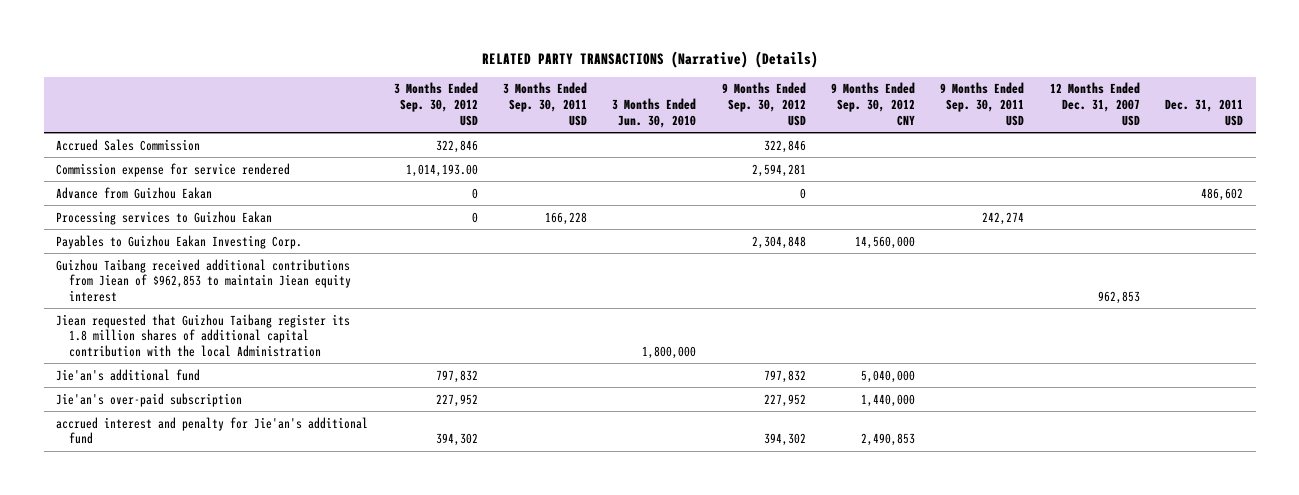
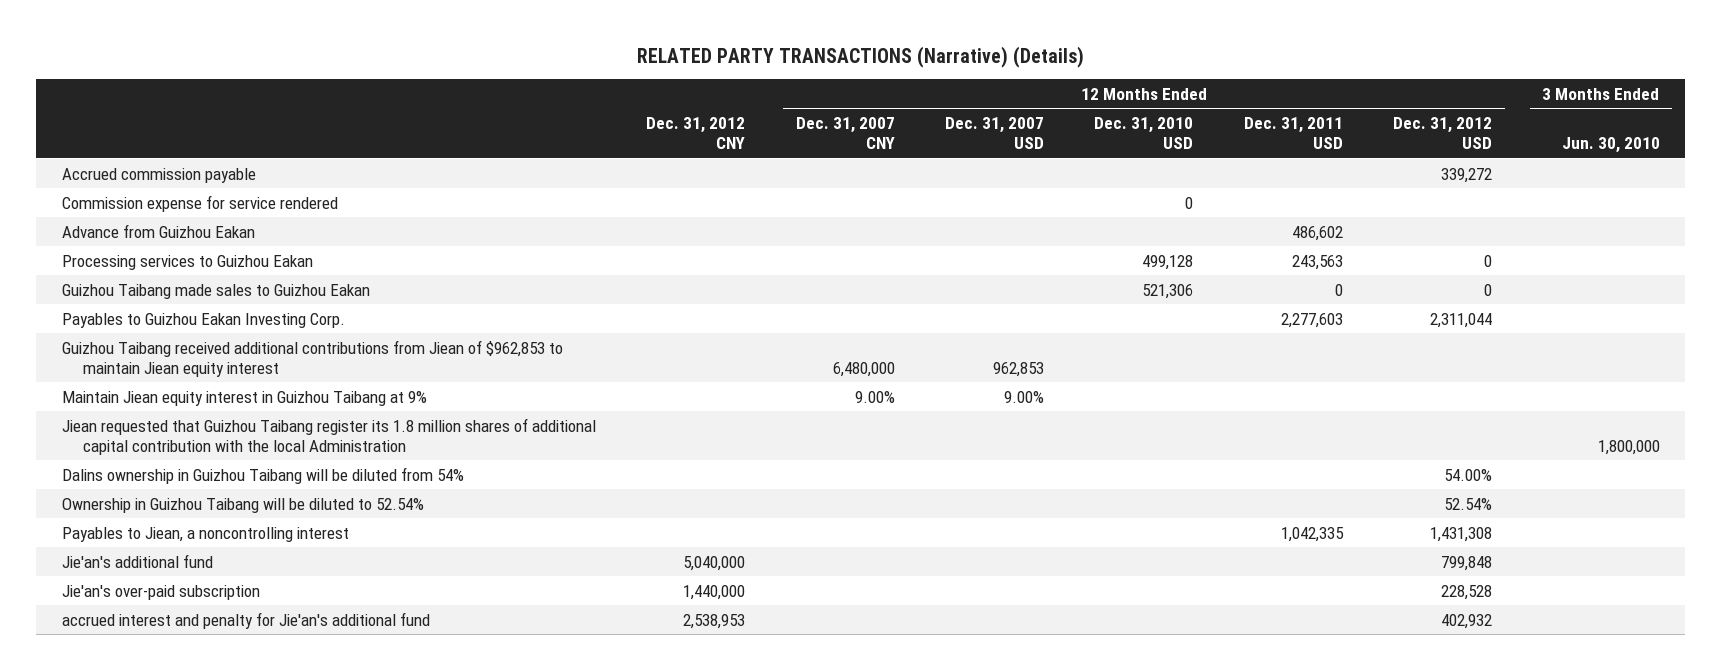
- | 3 Months Ended Sep. 30, 2012 USD | 3 Months Ended Sep. 30, 2011 USD | 3 Months Ended Jun. 30, 2010 | 9 Months Ended Sep. 30, 2012 USD | 9 Months Ended Sep. 30, 2012 CNY | 9 Months Ended Sep. 30, 2011 USD | 12 Months Ended Dec. 31, 2007 USD | Dec. 31, 2011 USD
+ | Dec. 31, 2012 CNY | 12 Months Ended Dec. 31, 2007 CNY | 12 Months Ended Dec. 31, 2007 USD | 12 Months Ended Dec. 31, 2010 USD | 12 Months Ended Dec. 31, 2011 USD | 12 Months Ended Dec. 31, 2012 USD | 3 Months Ended Jun. 30, 2010
- Accrued Sales Commission | 322,846 | | | 322,846 | | | |
+ Accrued commission payable | | | | | | 339,272 |
+ Guizhou Taibang made sales to Guizhou Eakan | | | | 521,306 | 0 | 0 |
+ Maintain Jiean equity interest in Guizhou Taibang at 9% | | 9.00% | 9.00% | | | |
+ Dalins ownership in Guizhou Taibang will be diluted from 54% | | | | | | 54.00% |
+ Ownership in Guizhou Taibang will be diluted to 52.54% | | | | | | 52.54% |
+ Payables to Jiean, a noncontrolling interest | | | | | 1,042,335 | 1,431,308 |

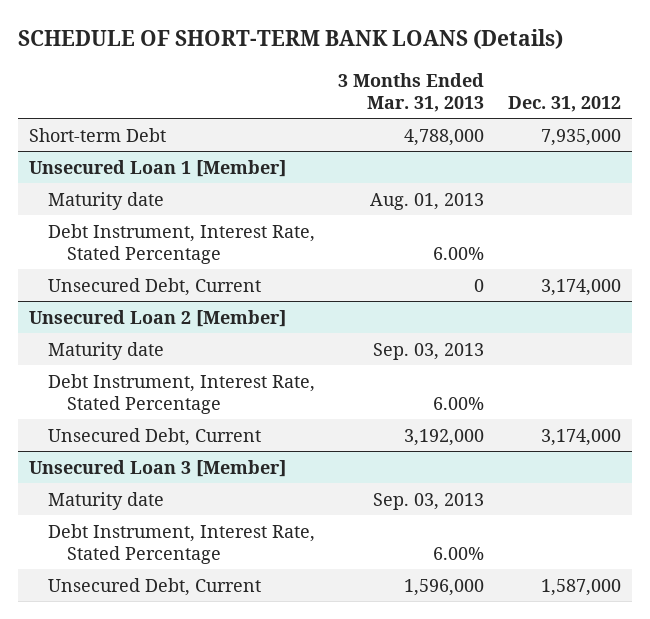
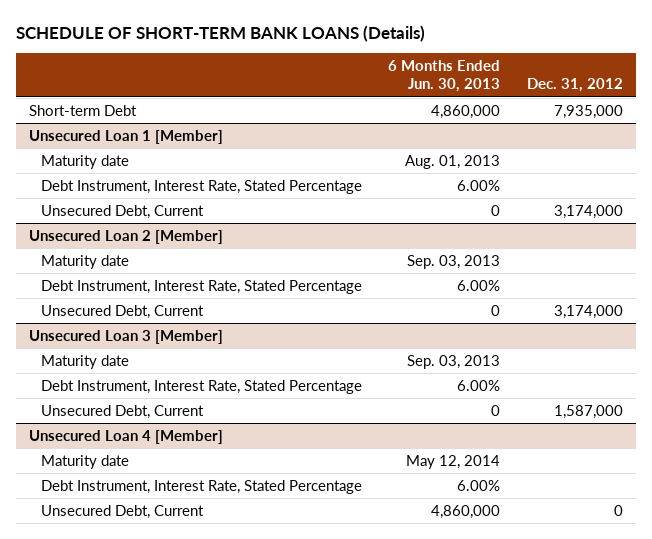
- | 3 Months Ended Mar. 31, 2013 | Dec. 31, 2012
+ | 6 Months Ended Jun. 30, 2013 | Dec. 31, 2012
+ Unsecured Loan 4 [Member]
+ Maturity date | May 12, 2014 |
+ Debt Instrument, Interest Rate, Stated Percentage | 6.00% |
+ Unsecured Debt, Current | 4,860,000 | 0

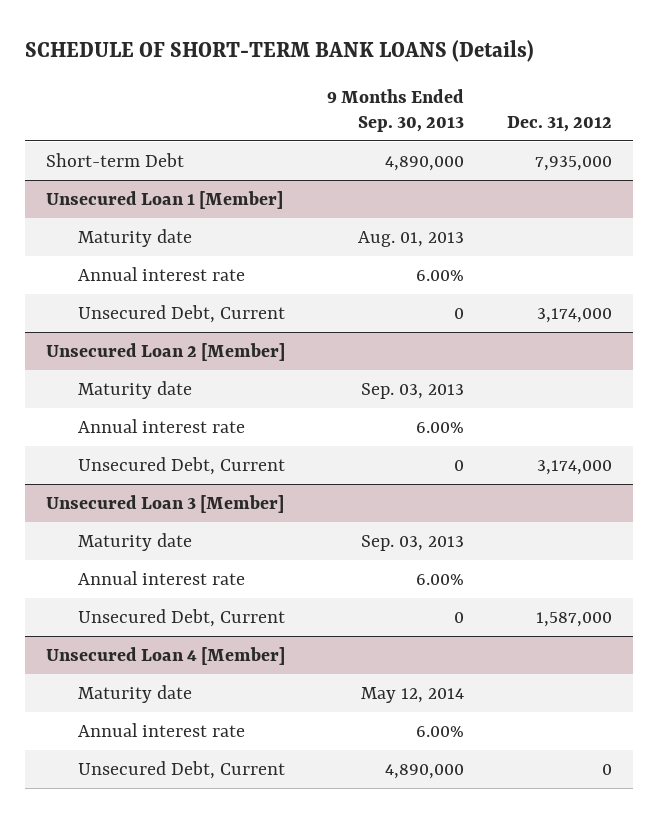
- | 6 Months Ended Jun. 30, 2013 | Dec. 31, 2012
+ | 9 Months Ended Sep. 30, 2013 | Dec. 31, 2012
@ Unsecured Loan 1 [Member]
- Debt Instrument, Interest Rate, Stated Percentage | 6.00% |
+ Annual interest rate | 6.00% |
@ Unsecured Loan 2 [Member]
- Debt Instrument, Interest Rate, Stated Percentage | 6.00% |
+ Annual interest rate | 6.00% |
@ Unsecured Loan 3 [Member]
- Debt Instrument, Interest Rate, Stated Percentage | 6.00% |
+ Annual interest rate | 6.00% |
@ Unsecured Loan 4 [Member]
- Debt Instrument, Interest Rate, Stated Percentage | 6.00% |
+ Annual interest rate | 6.00% |

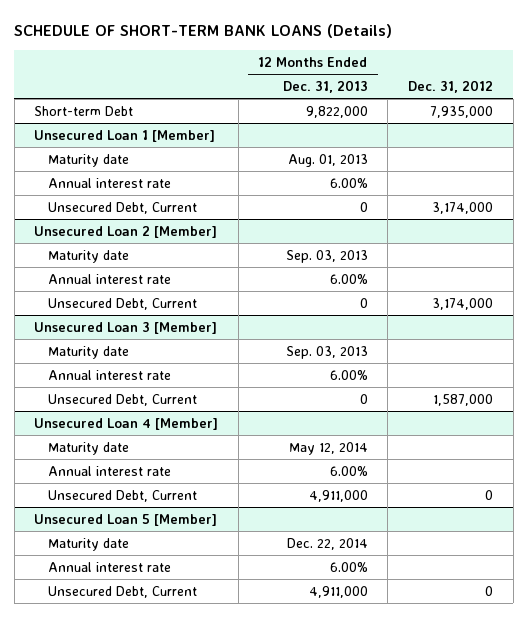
- | 9 Months Ended Sep. 30, 2013 | Dec. 31, 2012
+ | 12 Months Ended Dec. 31, 2013 | Dec. 31, 2012
+ Unsecured Loan 5 [Member]
+ Maturity date | Dec. 22, 2014 |
+ Annual interest rate | 6.00% |
+ Unsecured Debt, Current | 4,911,000 | 0

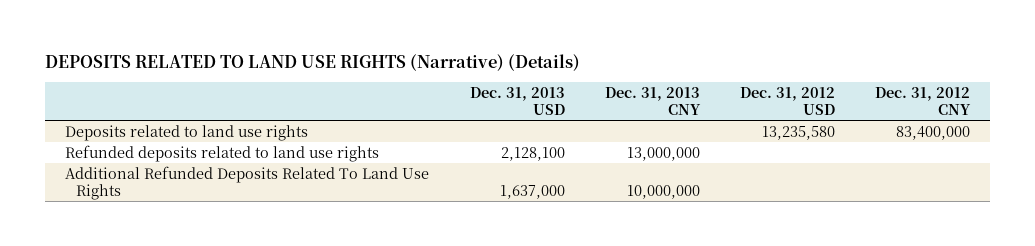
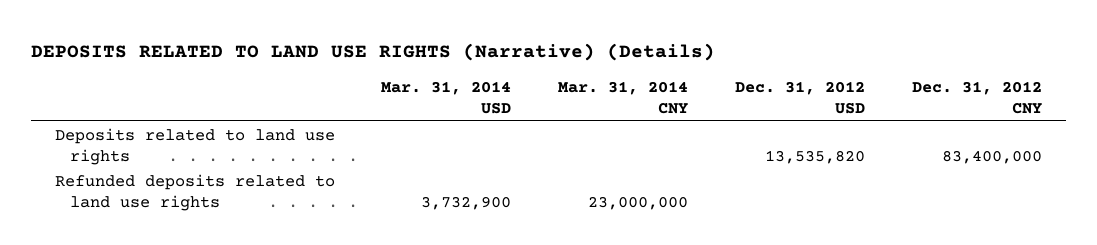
- | Dec. 31, 2013 USD | Dec. 31, 2013 CNY | Dec. 31, 2012 USD | Dec. 31, 2012 CNY
+ | Mar. 31, 2014 USD | Mar. 31, 2014 CNY | Dec. 31, 2012 USD | Dec. 31, 2012 CNY
- Deposits related to land use rights | | | 13,235,580 | 83,400,000
+ Deposits related to land use rights | | | 13,535,820 | 83,400,000
- Additional Refunded Deposits Related To Land Use Rights | 1,637,000 | 10,000,000 | |

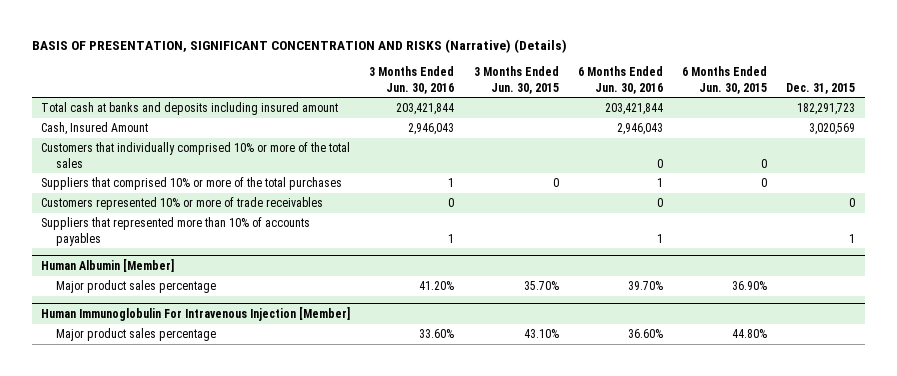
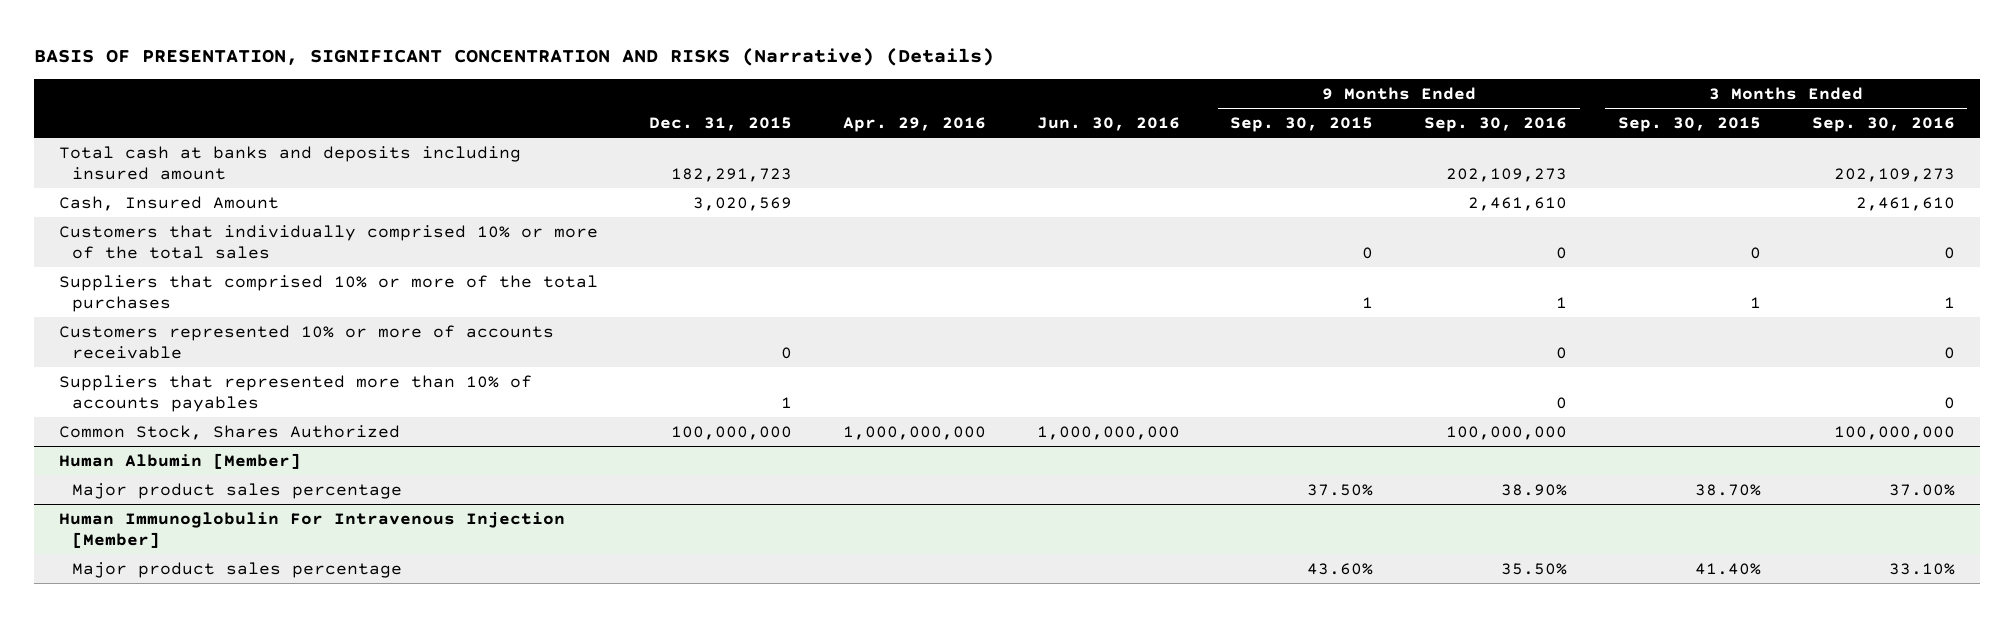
- | 3 Months Ended Jun. 30, 2016 | 3 Months Ended Jun. 30, 2015 | 6 Months Ended Jun. 30, 2016 | 6 Months Ended Jun. 30, 2015 | Dec. 31, 2015
+ | Dec. 31, 2015 | Apr. 29, 2016 | Jun. 30, 2016 | 9 Months Ended Sep. 30, 2015 | 9 Months Ended Sep. 30, 2016 | 3 Months Ended Sep. 30, 2015 | 3 Months Ended Sep. 30, 2016
- Customers represented 10% or more of trade receivables | 0 | | 0 | | 0
+ Customers represented 10% or more of accounts receivable | 0 | | | | 0 | | 0
+ Common Stock, Shares Authorized | 100,000,000 | 1,000,000,000 | 1,000,000,000 | | 100,000,000 | | 100,000,000

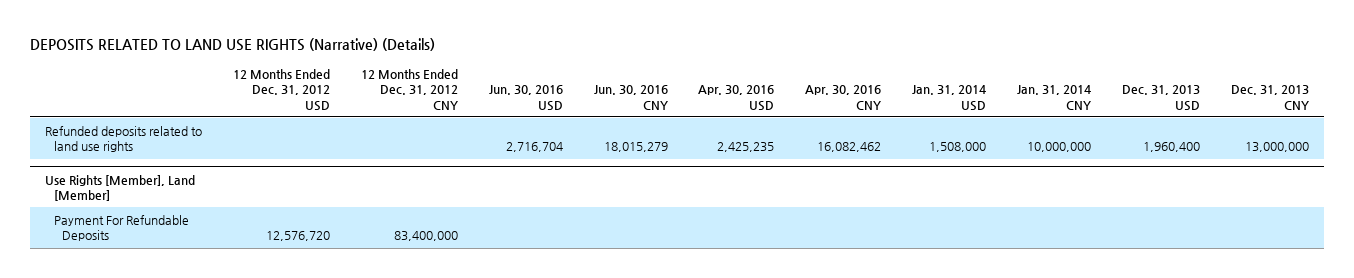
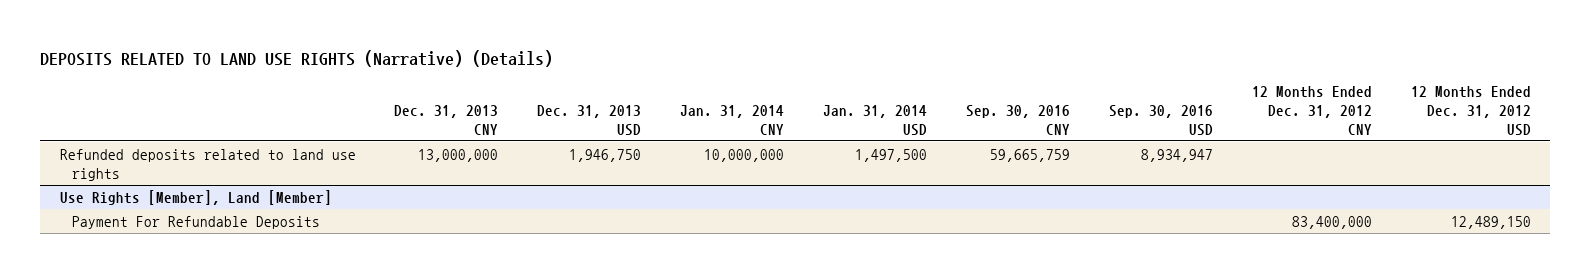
- | 12 Months Ended Dec. 31, 2012 USD | 12 Months Ended Dec. 31, 2012 CNY | Jun. 30, 2016 USD | Jun. 30, 2016 CNY | Apr. 30, 2016 USD | Apr. 30, 2016 CNY | Jan. 31, 2014 USD | Jan. 31, 2014 CNY | Dec. 31, 2013 USD | Dec. 31, 2013 CNY
+ | Dec. 31, 2013 CNY | Dec. 31, 2013 USD | Jan. 31, 2014 CNY | Jan. 31, 2014 USD | Sep. 30, 2016 CNY | Sep. 30, 2016 USD | 12 Months Ended Dec. 31, 2012 CNY | 12 Months Ended Dec. 31, 2012 USD
- Refunded deposits related to land use rights | | | 2,716,704 | 18,015,279 | 2,425,235 | 16,082,462 | 1,508,000 | 10,000,000 | 1,960,400 | 13,000,000
+ Refunded deposits related to land use rights | 13,000,000 | 1,946,750 | 10,000,000 | 1,497,500 | 59,665,759 | 8,934,947 | |
@ Use Rights [Member], Land [Member]
- Payment For Refundable Deposits | 12,576,720 | 83,400,000 | | | | | | | |
+ Payment For Refundable Deposits | | | | | | | 83,400,000 | 12,489,150

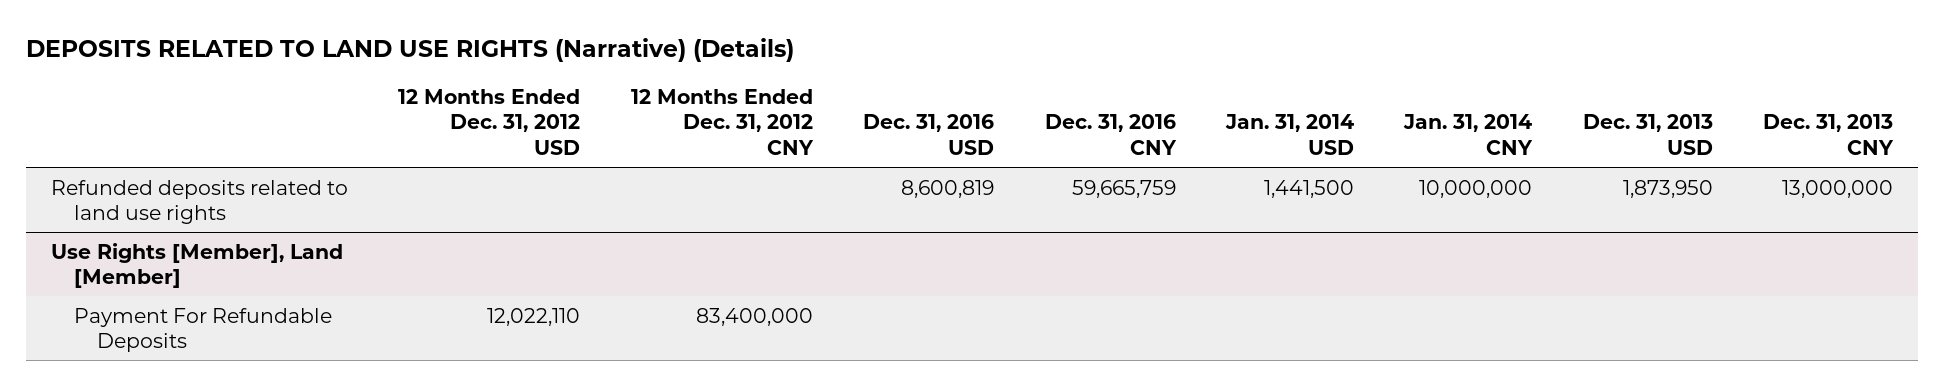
- | Dec. 31, 2013 CNY | Dec. 31, 2013 USD | Jan. 31, 2014 CNY | Jan. 31, 2014 USD | Sep. 30, 2016 CNY | Sep. 30, 2016 USD | 12 Months Ended Dec. 31, 2012 CNY | 12 Months Ended Dec. 31, 2012 USD
+ | 12 Months Ended Dec. 31, 2012 USD | 12 Months Ended Dec. 31, 2012 CNY | Dec. 31, 2016 USD | Dec. 31, 2016 CNY | Jan. 31, 2014 USD | Jan. 31, 2014 CNY | Dec. 31, 2013 USD | Dec. 31, 2013 CNY
- Refunded deposits related to land use rights | 13,000,000 | 1,946,750 | 10,000,000 | 1,497,500 | 59,665,759 | 8,934,947 | |
+ Refunded deposits related to land use rights | | | 8,600,819 | 59,665,759 | 1,441,500 | 10,000,000 | 1,873,950 | 13,000,000
@ Use Rights [Member], Land [Member]
- Payment For Refundable Deposits | | | | | | | 83,400,000 | 12,489,150
+ Payment For Refundable Deposits | 12,022,110 | 83,400,000 | | | | | |

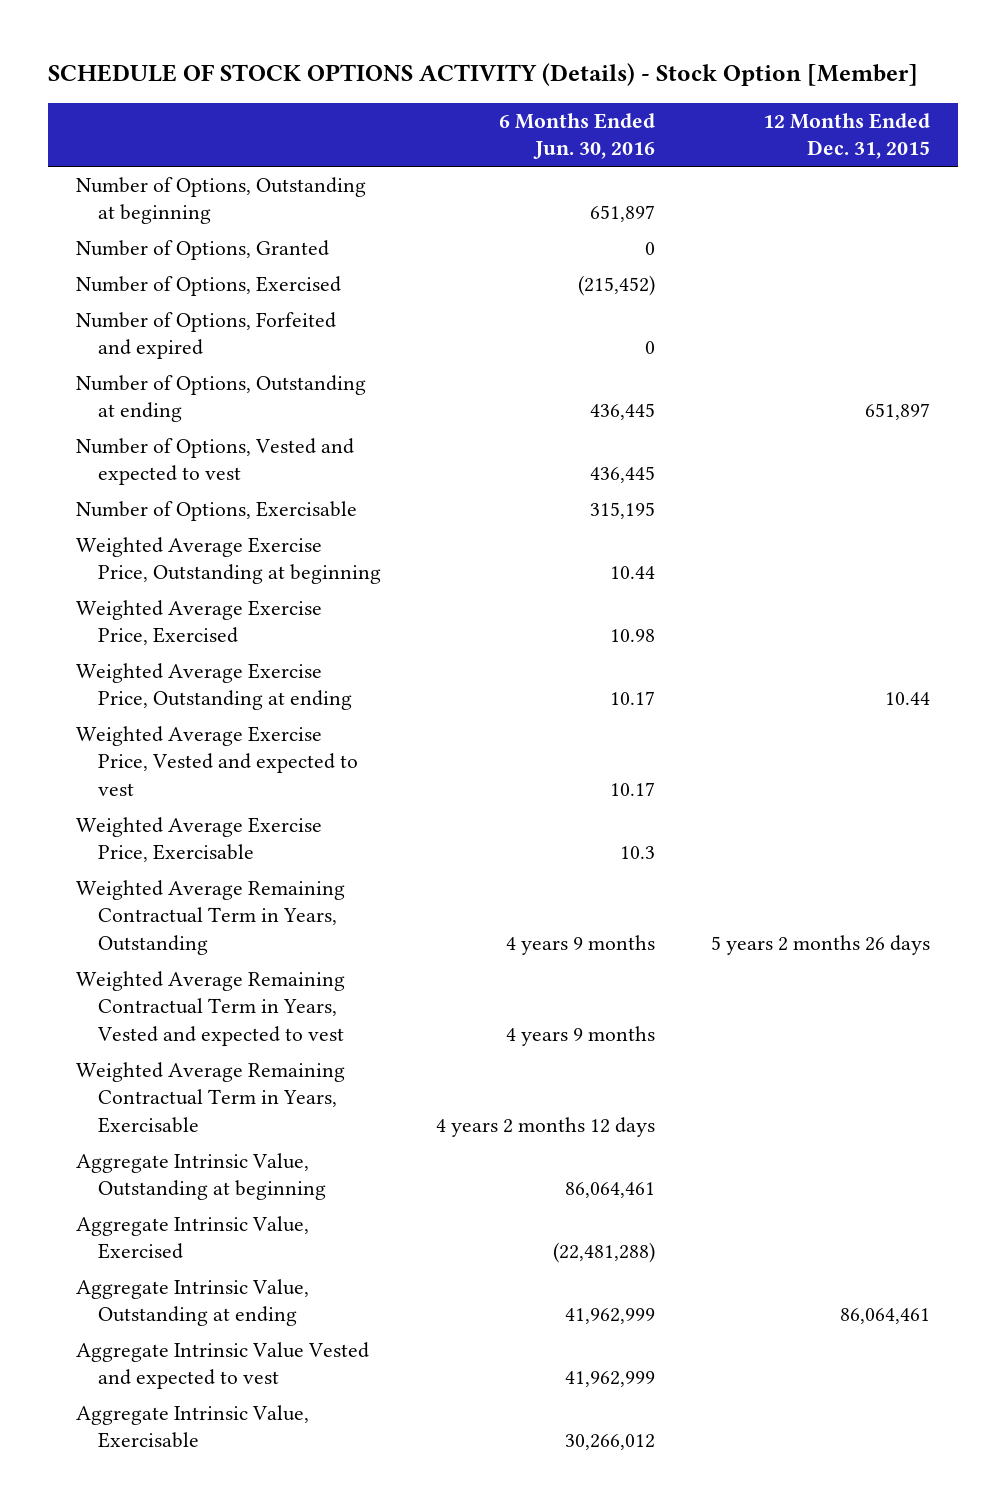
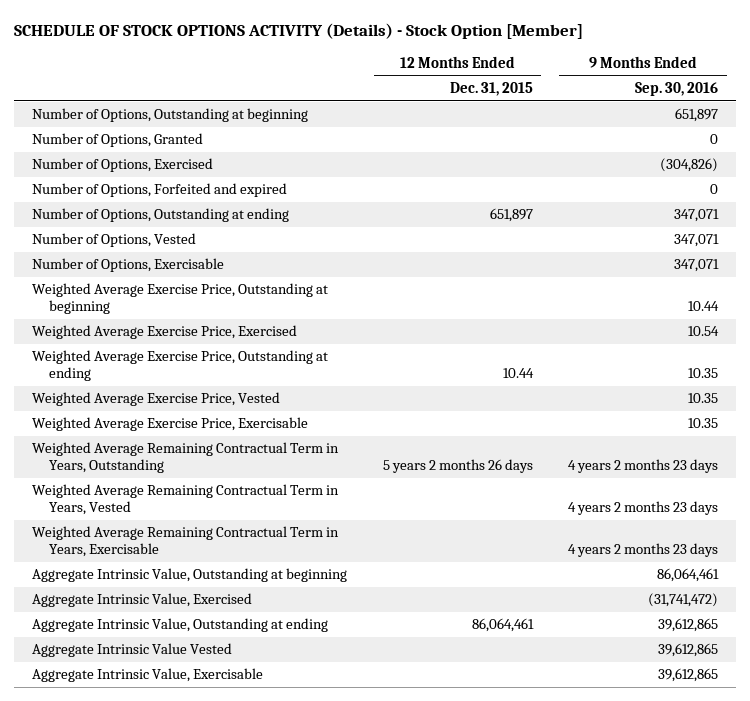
- | 6 Months Ended Jun. 30, 2016 | 12 Months Ended Dec. 31, 2015
+ | 12 Months Ended Dec. 31, 2015 | 9 Months Ended Sep. 30, 2016
- Number of Options, Vested and expected to vest | 436,445 |
+ Number of Options, Vested | | 347,071
- Weighted Average Exercise Price, Vested and expected to vest | 10.17 |
+ Weighted Average Exercise Price, Vested | | 10.35
- Weighted Average Remaining Contractual Term in Years, Vested and expected to vest | 4 years 9 months |
+ Weighted Average Remaining Contractual Term in Years, Vested | | 4 years 2 months 23 days
- Aggregate Intrinsic Value Vested and expected to vest | 41,962,999 |
+ Aggregate Intrinsic Value Vested | | 39,612,865

